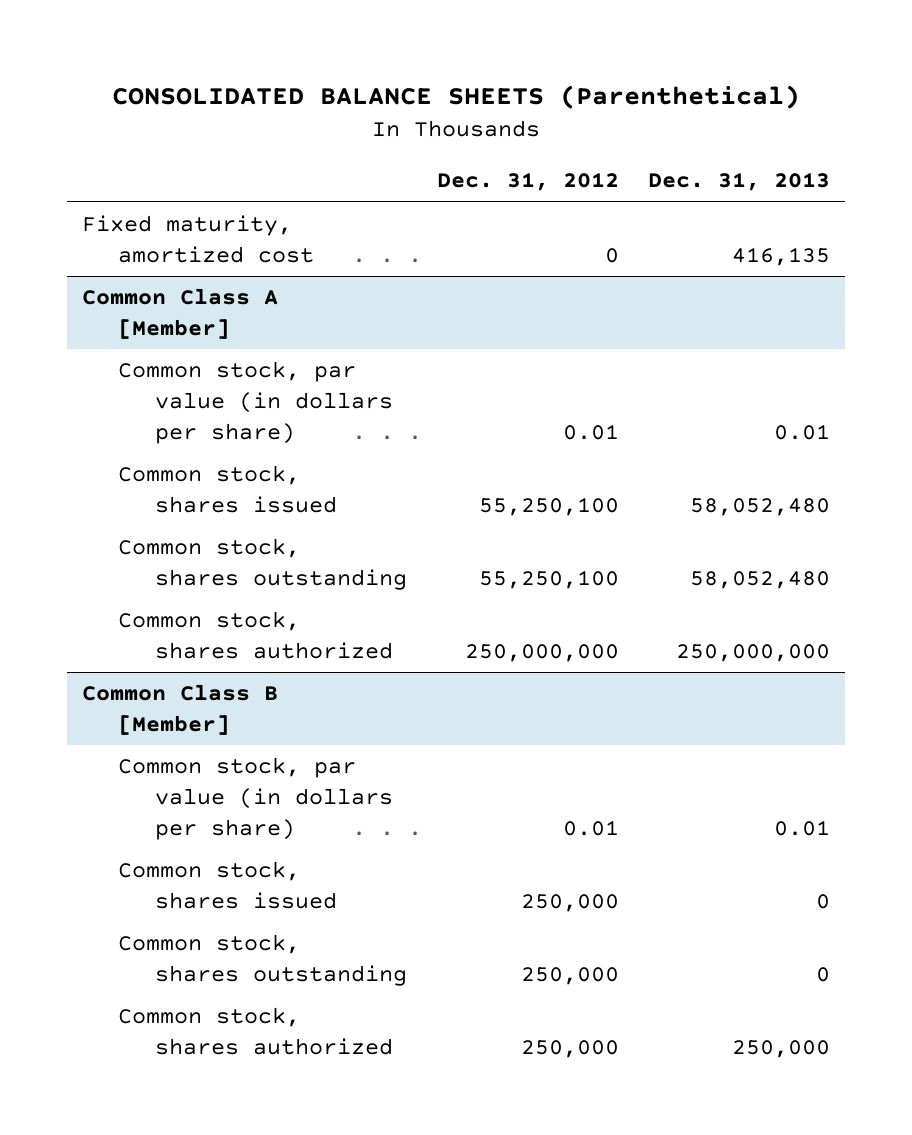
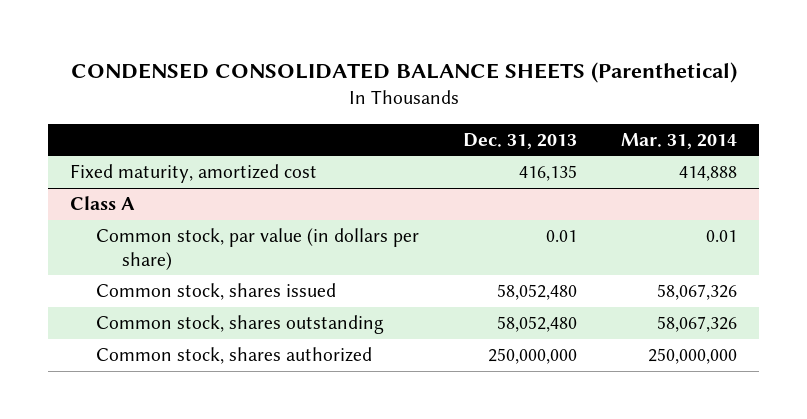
- CONSOLIDATED BALANCE SHEETS (Parenthetical)
+ CONDENSED CONSOLIDATED BALANCE SHEETS (Parenthetical)
- | Dec. 31, 2012 | Dec. 31, 2013
+ | Dec. 31, 2013 | Mar. 31, 2014
- Common Class A [Member]
+ Class A
- Common Class B [Member]
- Common stock, par value (in dollars per share) | 0.01 | 0.01
- Common stock, shares issued | 250,000 | 0
- Common stock, shares outstanding | 250,000 | 0
- Common stock, shares authorized | 250,000 | 250,000

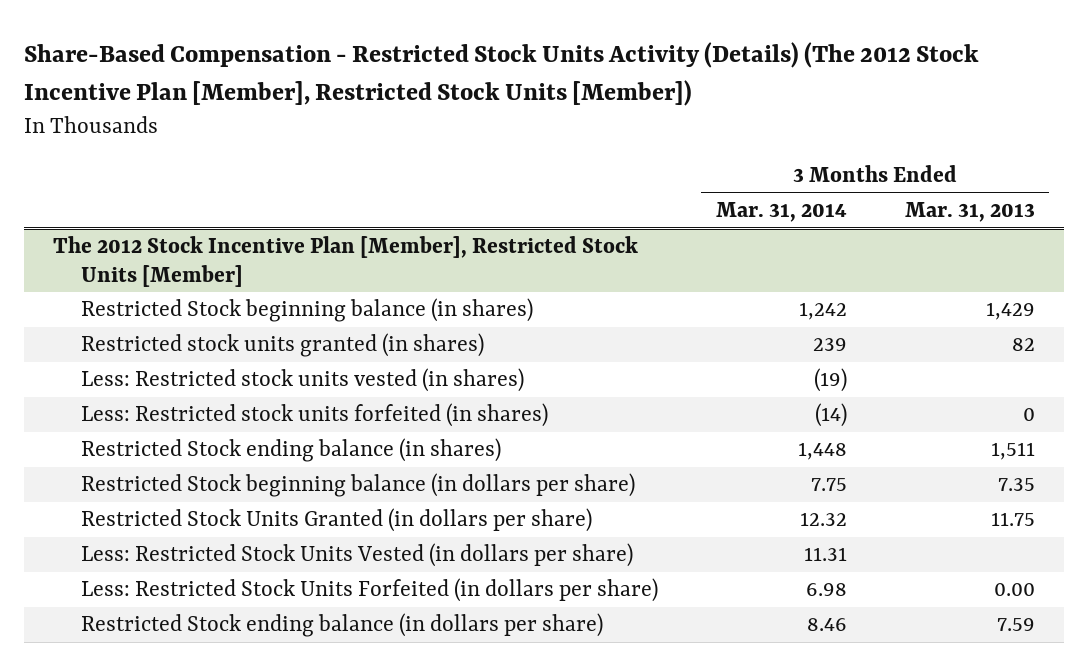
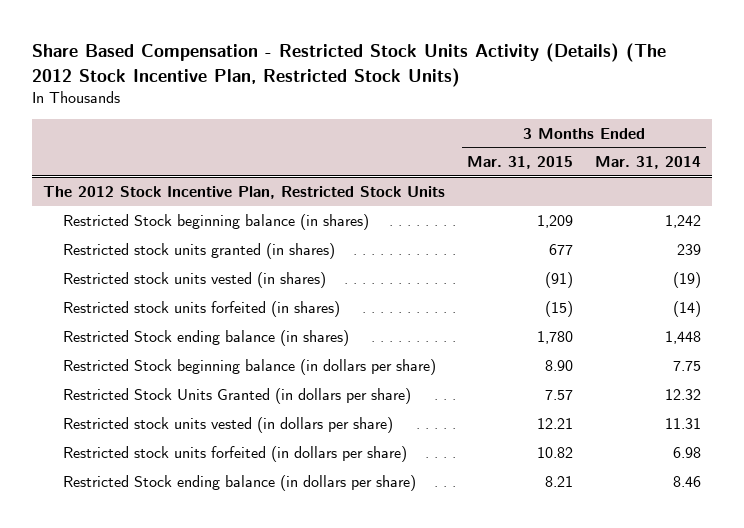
- Share-Based Compensation - Restricted Stock Units Activity (Details) (The 2012 Stock Incentive Plan [Member], Restricted Stock Units [Member])
+ Share Based Compensation - Restricted Stock Units Activity (Details) (The 2012 Stock Incentive Plan, Restricted Stock Units)
- | 3 Months Ended Mar. 31, 2014 | 3 Months Ended Mar. 31, 2013
+ | 3 Months Ended Mar. 31, 2015 | 3 Months Ended Mar. 31, 2014
- The 2012 Stock Incentive Plan [Member], Restricted Stock Units [Member]
+ The 2012 Stock Incentive Plan, Restricted Stock Units
- Less: Restricted stock units vested (in shares) | (19) |
- Less: Restricted stock units forfeited (in shares) | (14) | 0
+ Restricted stock units vested (in shares) | (91) | (19)
+ Restricted stock units forfeited (in shares) | (15) | (14)
- Less: Restricted Stock Units Vested (in dollars per share) | 11.31 |
- Less: Restricted Stock Units Forfeited (in dollars per share) | 6.98 | 0.00
+ Restricted stock units vested (in dollars per share) | 12.21 | 11.31
+ Restricted stock units forfeited (in dollars per share) | 10.82 | 6.98

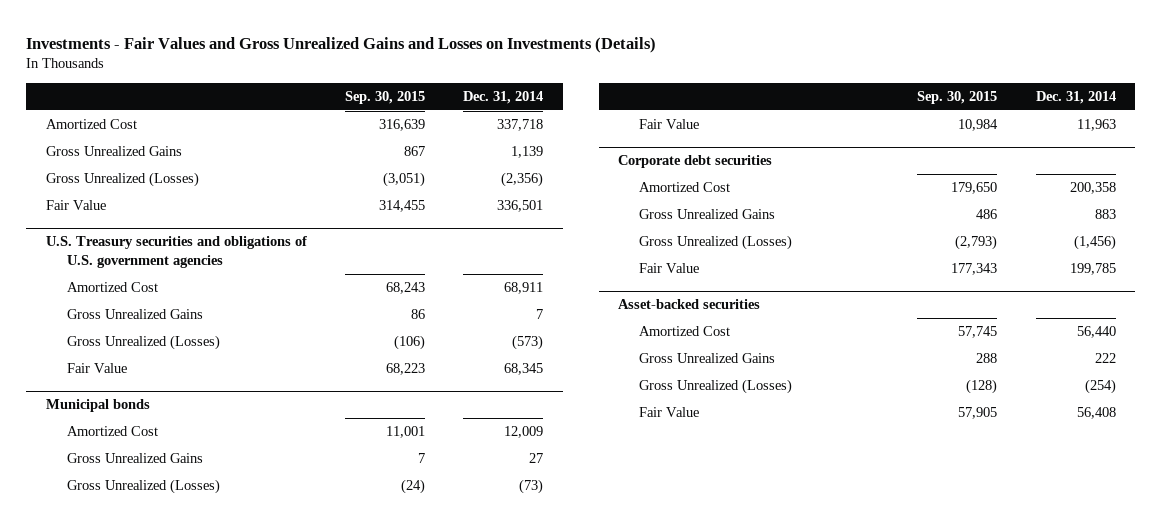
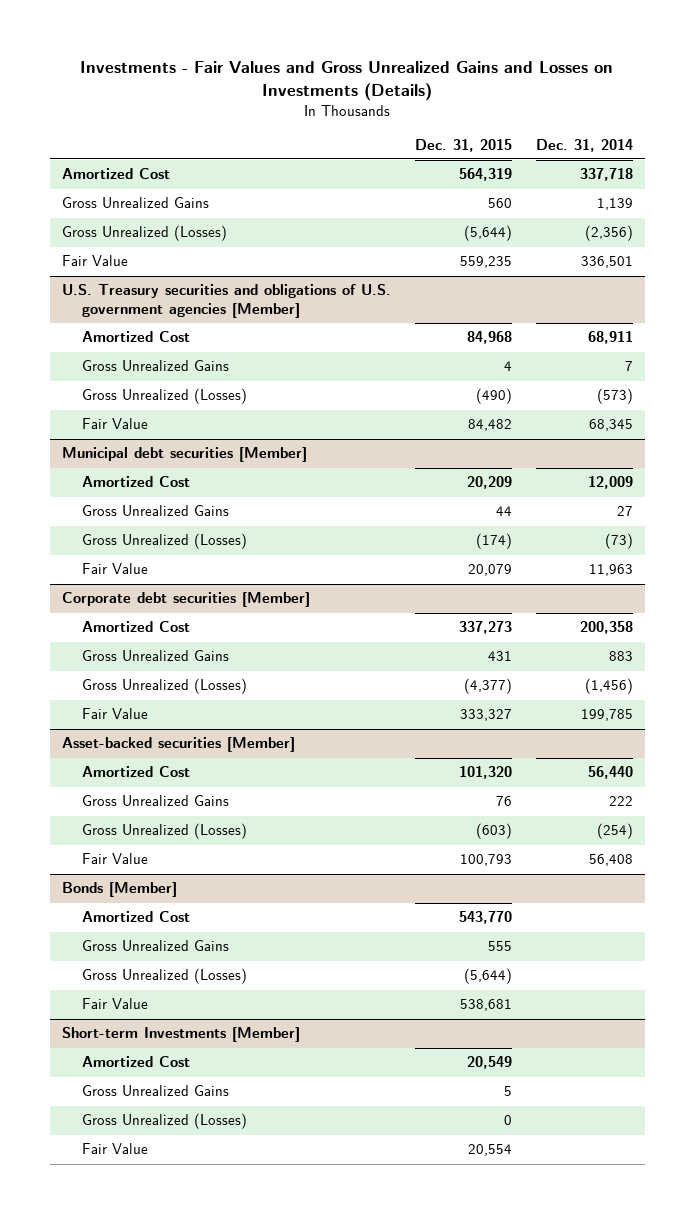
- | Sep. 30, 2015 | Dec. 31, 2014
+ | Dec. 31, 2015 | Dec. 31, 2014
- U.S. Treasury securities and obligations of U.S. government agencies
+ U.S. Treasury securities and obligations of U.S. government agencies [Member]
- Municipal bonds
+ Municipal debt securities [Member]
- Corporate debt securities
+ Corporate debt securities [Member]
- Asset-backed securities
+ Asset-backed securities [Member]
+ Bonds [Member]
+ Amortized Cost | 543,770 |
+ Gross Unrealized Gains | 555 |
+ Gross Unrealized (Losses) | (5,644) |
+ Fair Value | 538,681 |
+ Short-term Investments [Member]
+ Amortized Cost | 20,549 |
+ Gross Unrealized Gains | 5 |
+ Gross Unrealized (Losses) | 0 |
+ Fair Value | 20,554 |

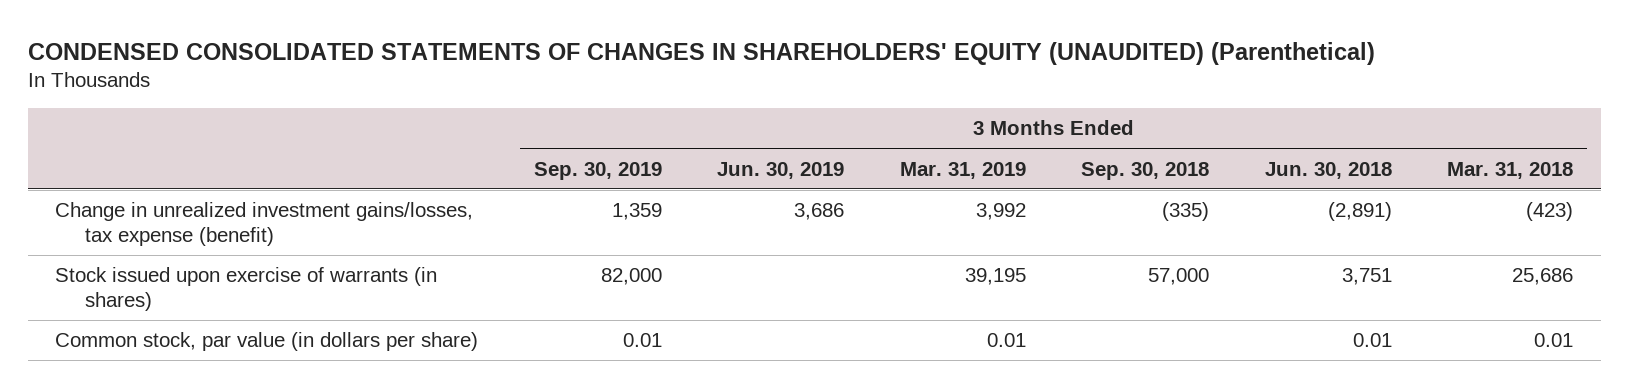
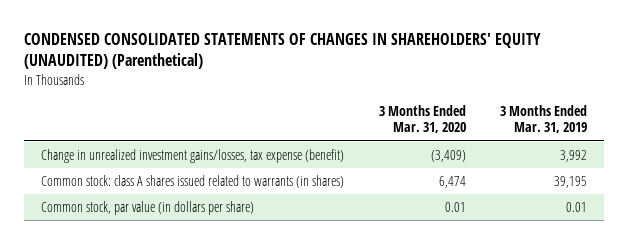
- | 3 Months Ended Sep. 30, 2019 | 3 Months Ended Jun. 30, 2019 | 3 Months Ended Mar. 31, 2019 | 3 Months Ended Sep. 30, 2018 | 3 Months Ended Jun. 30, 2018 | 3 Months Ended Mar. 31, 2018
+ | 3 Months Ended Mar. 31, 2020 | 3 Months Ended Mar. 31, 2019
- Stock issued upon exercise of warrants (in shares) | 82,000 | | 39,195 | 57,000 | 3,751 | 25,686
+ Common stock: class A shares issued related to warrants (in shares) | 6,474 | 39,195

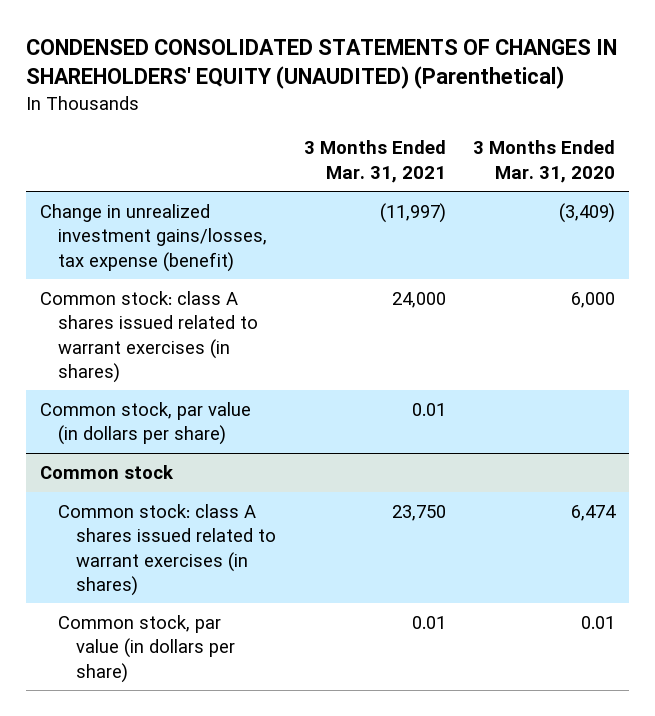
- | 3 Months Ended Mar. 31, 2020 | 3 Months Ended Mar. 31, 2019
+ | 3 Months Ended Mar. 31, 2021 | 3 Months Ended Mar. 31, 2020
- Common stock: class A shares issued related to warrants (in shares) | 6,474 | 39,195
+ Common stock: class A shares issued related to warrant exercises (in shares) | 24,000 | 6,000
+ Common stock, par value (in dollars per share) | 0.01 |
+ Common stock
+ Common stock: class A shares issued related to warrant exercises (in shares) | 23,750 | 6,474

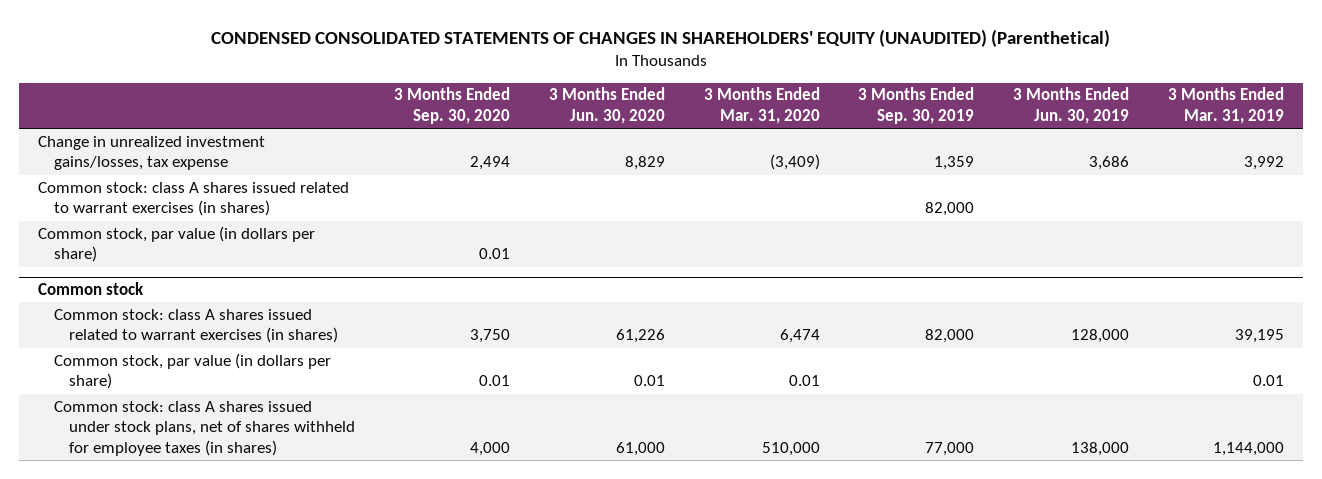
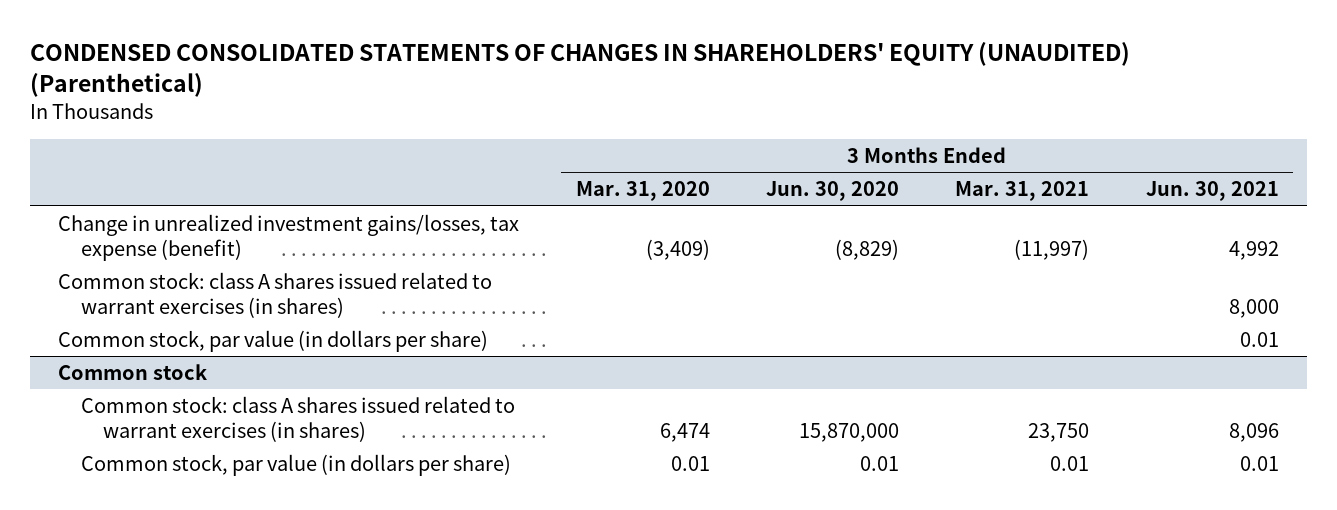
- | 3 Months Ended Sep. 30, 2020 | 3 Months Ended Jun. 30, 2020 | 3 Months Ended Mar. 31, 2020 | 3 Months Ended Sep. 30, 2019 | 3 Months Ended Jun. 30, 2019 | 3 Months Ended Mar. 31, 2019
+ | 3 Months Ended Mar. 31, 2020 | 3 Months Ended Jun. 30, 2020 | 3 Months Ended Mar. 31, 2021 | 3 Months Ended Jun. 30, 2021
- Change in unrealized investment gains/losses, tax expense | 2,494 | 8,829 | (3,409) | 1,359 | 3,686 | 3,992
+ Change in unrealized investment gains/losses, tax expense (benefit) | (3,409) | (8,829) | (11,997) | 4,992
@ Common stock
- Common stock: class A shares issued related to warrant exercises (in shares) | 3,750 | 61,226 | 6,474 | 82,000 | 128,000 | 39,195
+ Common stock: class A shares issued related to warrant exercises (in shares) | 6,474 | 15,870,000 | 23,750 | 8,096
- Common stock: class A shares issued under stock plans, net of shares withheld for employee taxes (in shares) | 4,000 | 61,000 | 510,000 | 77,000 | 138,000 | 1,144,000

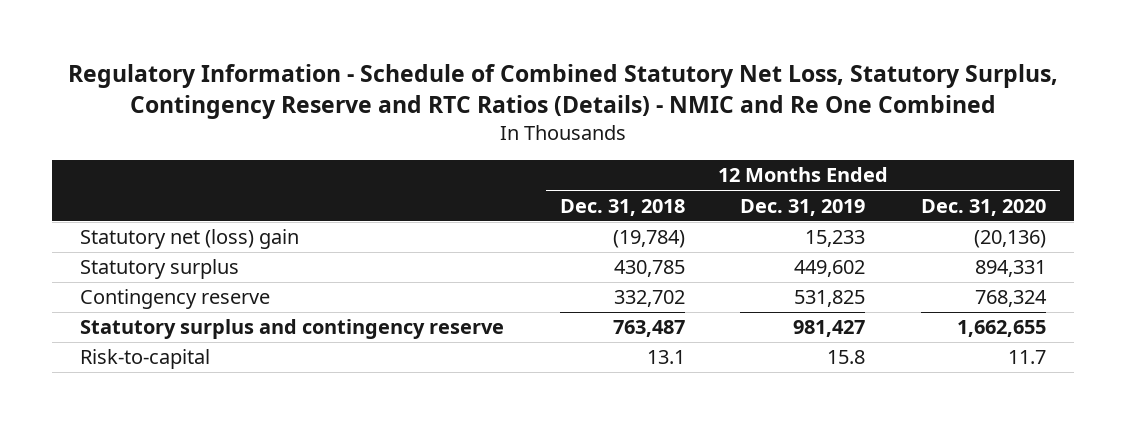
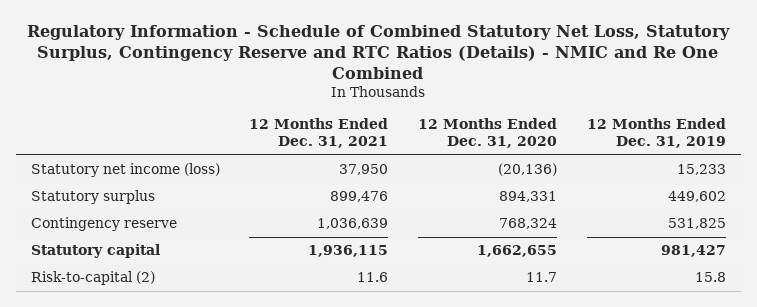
- | 12 Months Ended Dec. 31, 2018 | 12 Months Ended Dec. 31, 2019 | 12 Months Ended Dec. 31, 2020
+ | 12 Months Ended Dec. 31, 2021 | 12 Months Ended Dec. 31, 2020 | 12 Months Ended Dec. 31, 2019
- Statutory net (loss) gain | (19,784) | 15,233 | (20,136)
+ Statutory net income (loss) | 37,950 | (20,136) | 15,233
- Statutory surplus and contingency reserve | 763,487 | 981,427 | 1,662,655
- Risk-to-capital | 13.1 | 15.8 | 11.7
+ Statutory capital | 1,936,115 | 1,662,655 | 981,427
+ Risk-to-capital (2) | 11.6 | 11.7 | 15.8

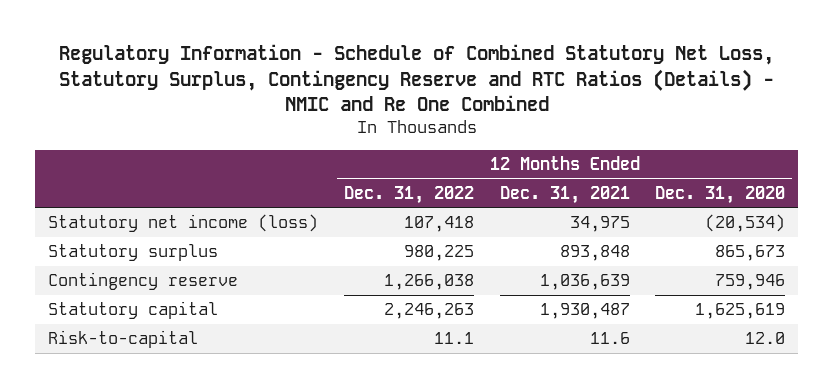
- | 12 Months Ended Dec. 31, 2021 | 12 Months Ended Dec. 31, 2020 | 12 Months Ended Dec. 31, 2019
+ | 12 Months Ended Dec. 31, 2022 | 12 Months Ended Dec. 31, 2021 | 12 Months Ended Dec. 31, 2020
- Statutory net income (loss) | 37,950 | (20,136) | 15,233
- Statutory surplus | 899,476 | 894,331 | 449,602
- Contingency reserve | 1,036,639 | 768,324 | 531,825
- Statutory capital | 1,936,115 | 1,662,655 | 981,427
- Risk-to-capital (2) | 11.6 | 11.7 | 15.8
+ Statutory net income (loss) | 107,418 | 34,975 | (20,534)
+ Statutory surplus | 980,225 | 893,848 | 865,673
+ Contingency reserve | 1,266,038 | 1,036,639 | 759,946
+ Statutory capital | 2,246,263 | 1,930,487 | 1,625,619
+ Risk-to-capital | 11.1 | 11.6 | 12.0

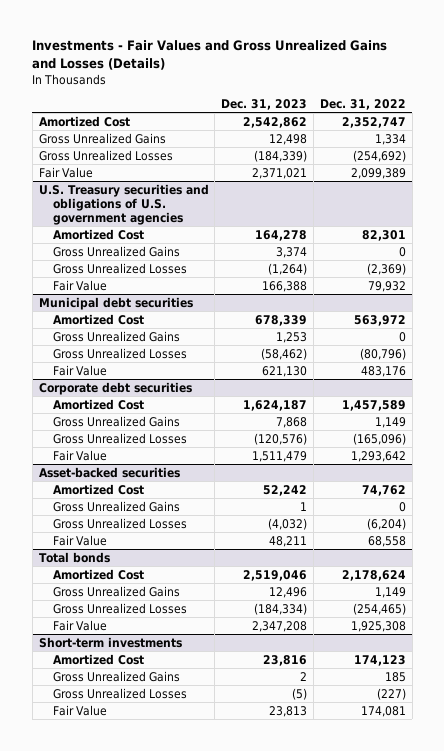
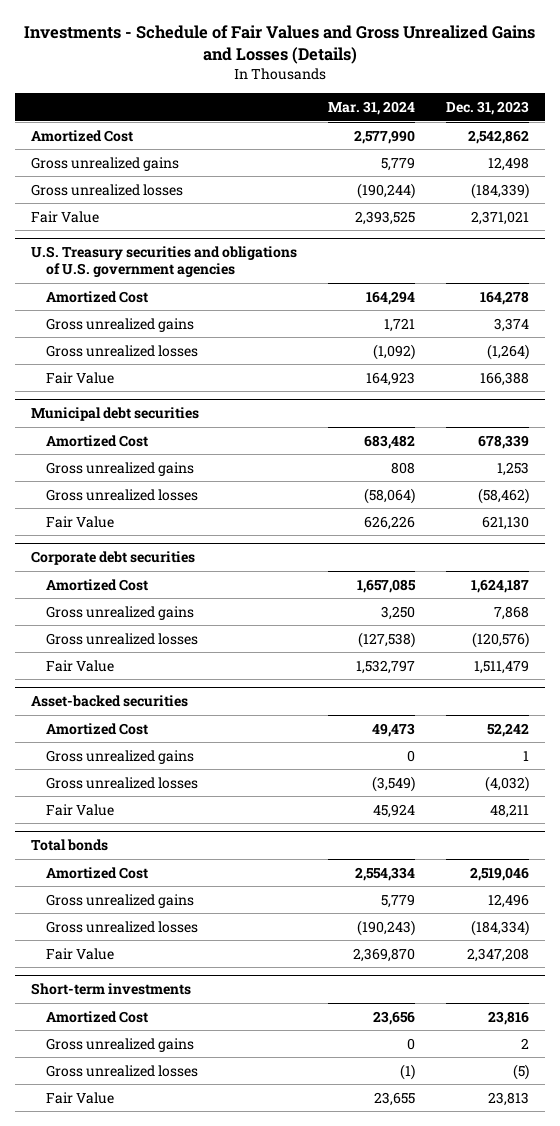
- Investments - Fair Values and Gross Unrealized Gains and Losses (Details)
+ Investments - Schedule of Fair Values and Gross Unrealized Gains and Losses (Details)
- | Dec. 31, 2023 | Dec. 31, 2022
+ | Mar. 31, 2024 | Dec. 31, 2023
- Gross Unrealized Gains | 12,498 | 1,334
- Gross Unrealized Losses | (184,339) | (254,692)
+ Gross unrealized gains | 5,779 | 12,498
+ Gross unrealized losses | (190,244) | (184,339)
@ U.S. Treasury securities and obligations of U.S. government agencies
- Gross Unrealized Gains | 3,374 | 0
- Gross Unrealized Losses | (1,264) | (2,369)
+ Gross unrealized gains | 1,721 | 3,374
+ Gross unrealized losses | (1,092) | (1,264)
@ Municipal debt securities
- Gross Unrealized Gains | 1,253 | 0
- Gross Unrealized Losses | (58,462) | (80,796)
+ Gross unrealized gains | 808 | 1,253
+ Gross unrealized losses | (58,064) | (58,462)
@ Corporate debt securities
- Gross Unrealized Gains | 7,868 | 1,149
- Gross Unrealized Losses | (120,576) | (165,096)
+ Gross unrealized gains | 3,250 | 7,868
+ Gross unrealized losses | (127,538) | (120,576)
@ Asset-backed securities
- Gross Unrealized Gains | 1 | 0
- Gross Unrealized Losses | (4,032) | (6,204)
+ Gross unrealized gains | 0 | 1
+ Gross unrealized losses | (3,549) | (4,032)
@ Total bonds
- Gross Unrealized Gains | 12,496 | 1,149
- Gross Unrealized Losses | (184,334) | (254,465)
+ Gross unrealized gains | 5,779 | 12,496
+ Gross unrealized losses | (190,243) | (184,334)
@ Short-term investments
- Gross Unrealized Gains | 2 | 185
- Gross Unrealized Losses | (5) | (227)
+ Gross unrealized gains | 0 | 2
+ Gross unrealized losses | (1) | (5)

